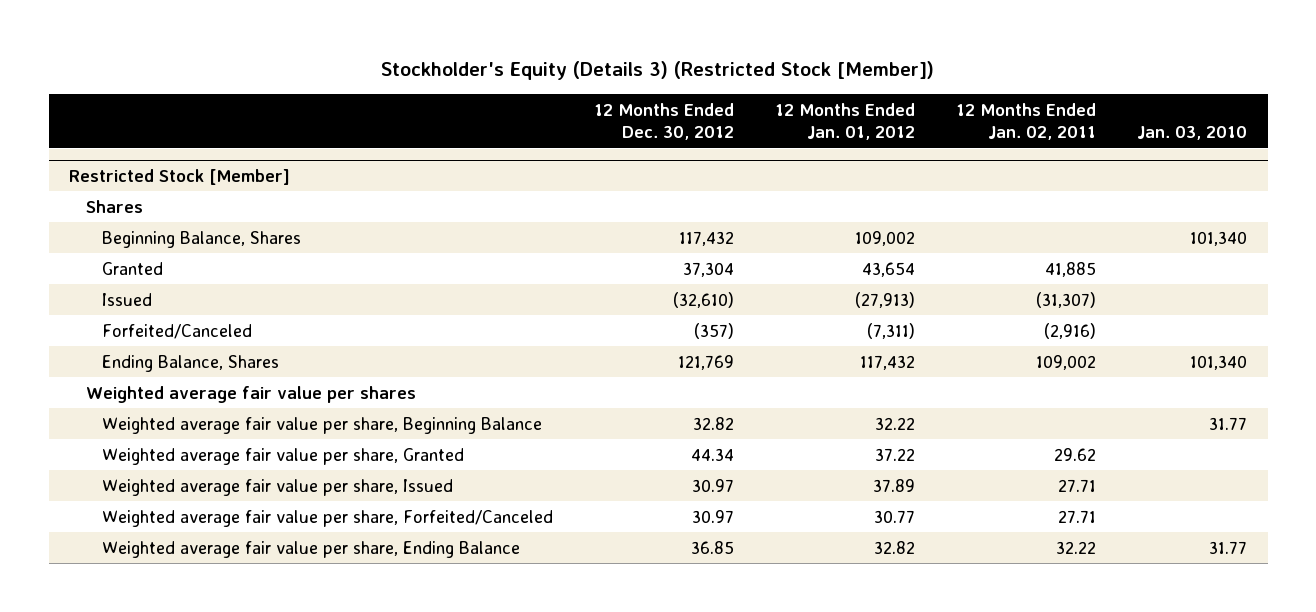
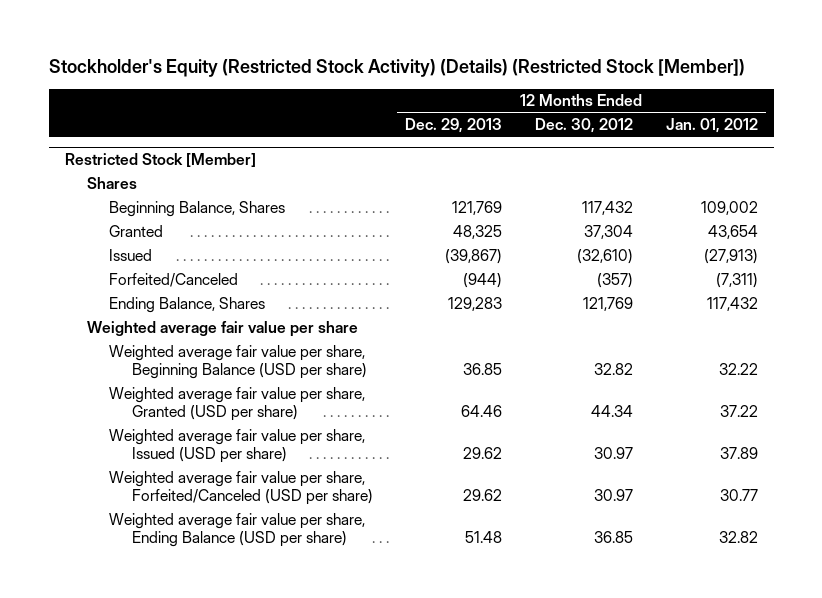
- Stockholder's Equity (Details 3) (Restricted Stock [Member])
+ Stockholder's Equity (Restricted Stock Activity) (Details) (Restricted Stock [Member])
- | 12 Months Ended Dec. 30, 2012 | 12 Months Ended Jan. 01, 2012 | 12 Months Ended Jan. 02, 2011 | Jan. 03, 2010
+ | 12 Months Ended Dec. 29, 2013 | 12 Months Ended Dec. 30, 2012 | 12 Months Ended Jan. 01, 2012
@ Restricted Stock [Member]
- Weighted average fair value per shares
- Weighted average fair value per share, Beginning Balance | 32.82 | 32.22 | | 31.77
- Weighted average fair value per share, Granted | 44.34 | 37.22 | 29.62 |
- Weighted average fair value per share, Issued | 30.97 | 37.89 | 27.71 |
- Weighted average fair value per share, Forfeited/Canceled | 30.97 | 30.77 | 27.71 |
- Weighted average fair value per share, Ending Balance | 36.85 | 32.82 | 32.22 | 31.77
+ Weighted average fair value per share
+ Weighted average fair value per share, Beginning Balance (USD per share) | 36.85 | 32.82 | 32.22
+ Weighted average fair value per share, Granted (USD per share) | 64.46 | 44.34 | 37.22
+ Weighted average fair value per share, Issued (USD per share) | 29.62 | 30.97 | 37.89
+ Weighted average fair value per share, Forfeited/Canceled (USD per share) | 29.62 | 30.97 | 30.77
+ Weighted average fair value per share, Ending Balance (USD per share) | 51.48 | 36.85 | 32.82

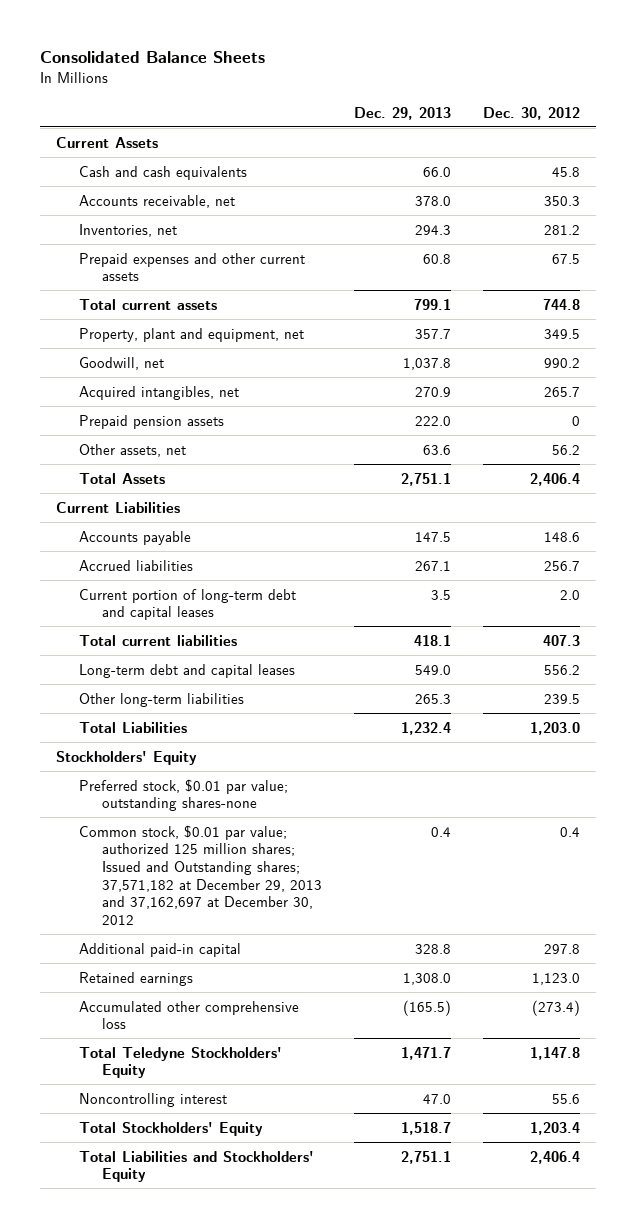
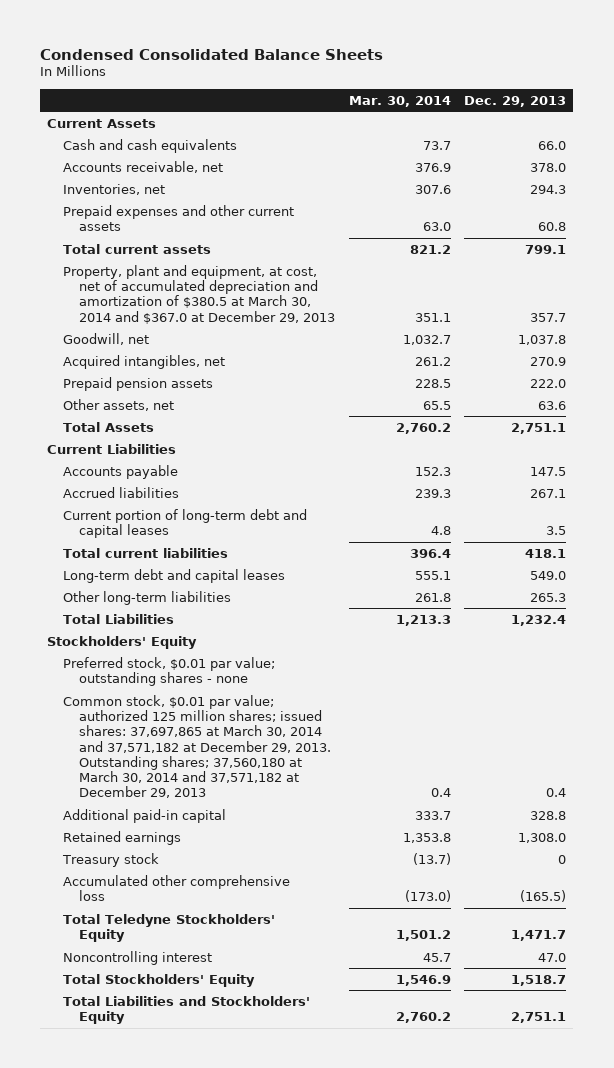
- Consolidated Balance Sheets
+ Condensed Consolidated Balance Sheets
- | Dec. 29, 2013 | Dec. 30, 2012
+ | Mar. 30, 2014 | Dec. 29, 2013
- Property, plant and equipment, net | 357.7 | 349.5
+ Property, plant and equipment, at cost, net of accumulated depreciation and amortization of $380.5 at March 30, 2014 and $367.0 at December 29, 2013 | 351.1 | 357.7
- Preferred stock, $0.01 par value; outstanding shares-none
- Common stock, $0.01 par value; authorized 125 million shares; Issued and Outstanding shares; 37,571,182 at December 29, 2013 and 37,162,697 at December 30, 2012 | 0.4 | 0.4
+ Preferred stock, $0.01 par value; outstanding shares - none
+ Common stock, $0.01 par value; authorized 125 million shares; issued shares: 37,697,865 at March 30, 2014 and 37,571,182 at December 29, 2013. Outstanding shares; 37,560,180 at March 30, 2014 and 37,571,182 at December 29, 2013 | 0.4 | 0.4
+ Treasury stock | (13.7) | 0

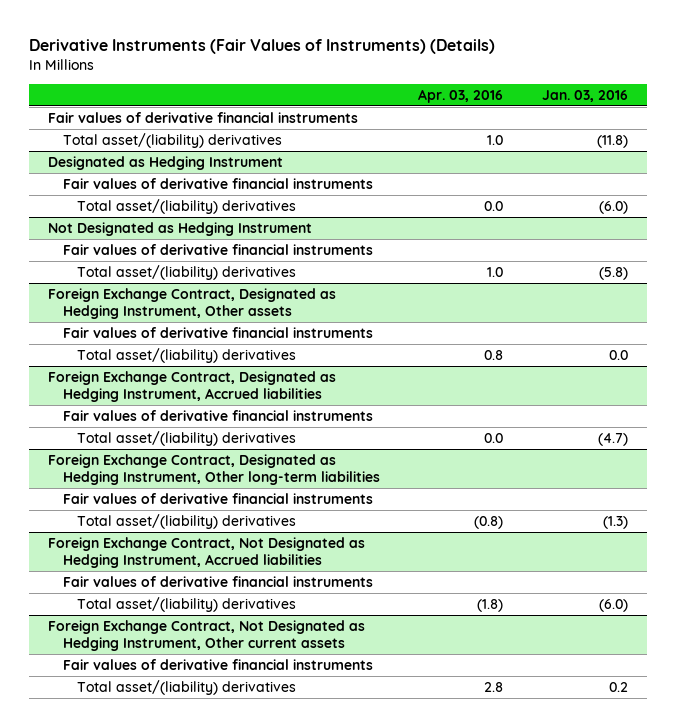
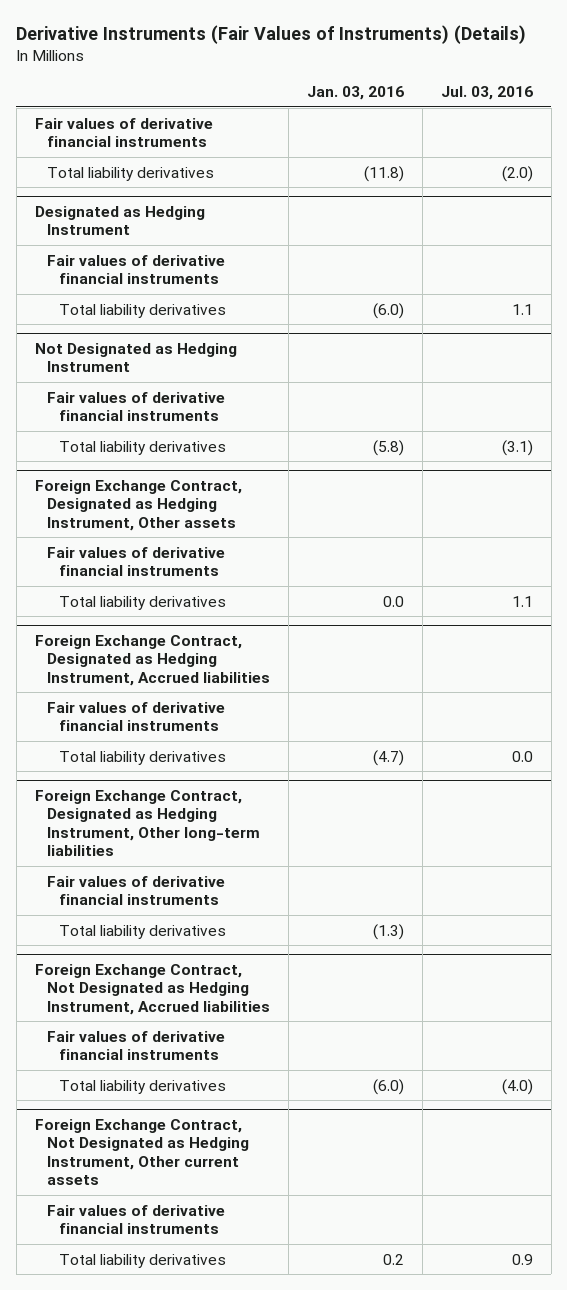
- | Apr. 03, 2016 | Jan. 03, 2016
+ | Jan. 03, 2016 | Jul. 03, 2016
- Total asset/(liability) derivatives | 1.0 | (11.8)
+ Total liability derivatives | (11.8) | (2.0)
@ Designated as Hedging Instrument
- Total asset/(liability) derivatives | 0.0 | (6.0)
+ Total liability derivatives | (6.0) | 1.1
@ Not Designated as Hedging Instrument
- Total asset/(liability) derivatives | 1.0 | (5.8)
+ Total liability derivatives | (5.8) | (3.1)
@ Foreign Exchange Contract, Designated as Hedging Instrument, Other assets
- Total asset/(liability) derivatives | 0.8 | 0.0
+ Total liability derivatives | 0.0 | 1.1
@ Foreign Exchange Contract, Designated as Hedging Instrument, Accrued liabilities
- Total asset/(liability) derivatives | 0.0 | (4.7)
+ Total liability derivatives | (4.7) | 0.0
@ Foreign Exchange Contract, Designated as Hedging Instrument, Other long-term liabilities
- Total asset/(liability) derivatives | (0.8) | (1.3)
+ Total liability derivatives | (1.3) |
@ Foreign Exchange Contract, Not Designated as Hedging Instrument, Accrued liabilities
- Total asset/(liability) derivatives | (1.8) | (6.0)
+ Total liability derivatives | (6.0) | (4.0)
@ Foreign Exchange Contract, Not Designated as Hedging Instrument, Other current assets
- Total asset/(liability) derivatives | 2.8 | 0.2
+ Total liability derivatives | 0.2 | 0.9

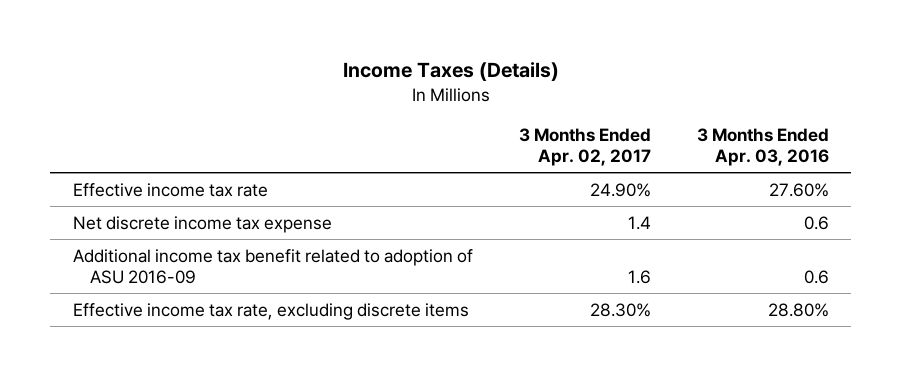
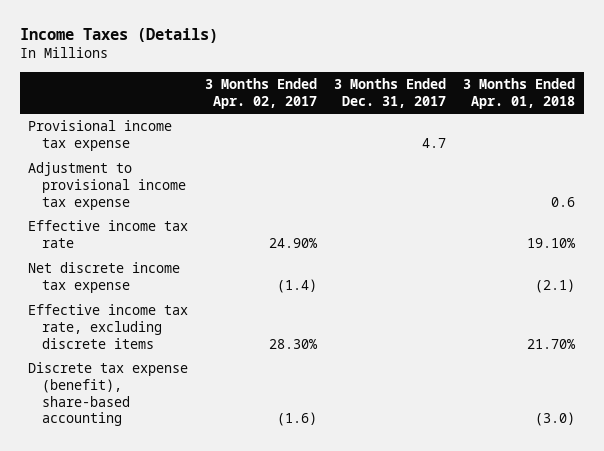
- | 3 Months Ended Apr. 02, 2017 | 3 Months Ended Apr. 03, 2016
+ | 3 Months Ended Apr. 02, 2017 | 3 Months Ended Dec. 31, 2017 | 3 Months Ended Apr. 01, 2018
+ Provisional income tax expense | | 4.7 |
+ Adjustment to provisional income tax expense | | | 0.6
- Net discrete income tax expense | 1.4 | 0.6
- Additional income tax benefit related to adoption of ASU 2016-09 | 1.6 | 0.6
+ Net discrete income tax expense | (1.4) | | (2.1)
+ Discrete tax expense (benefit), share-based accounting | (1.6) | | (3.0)

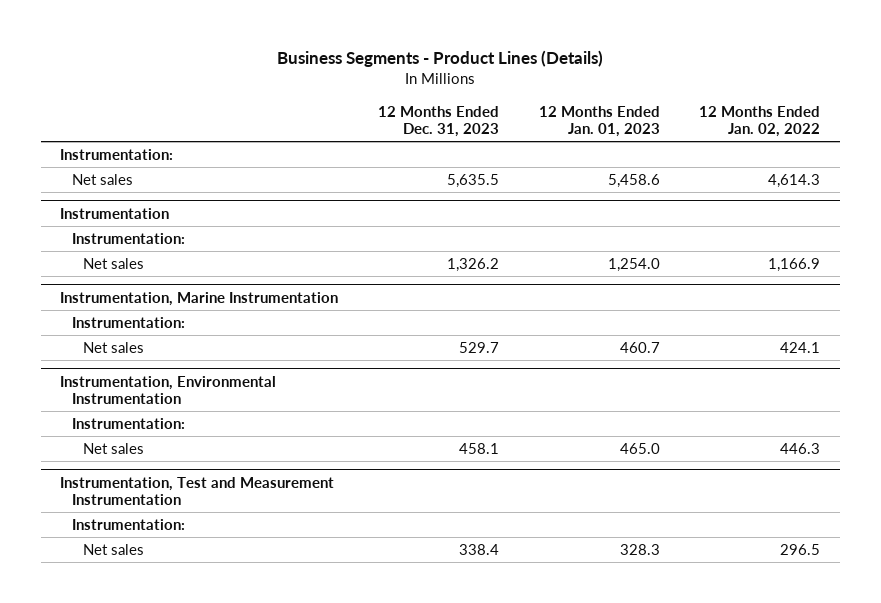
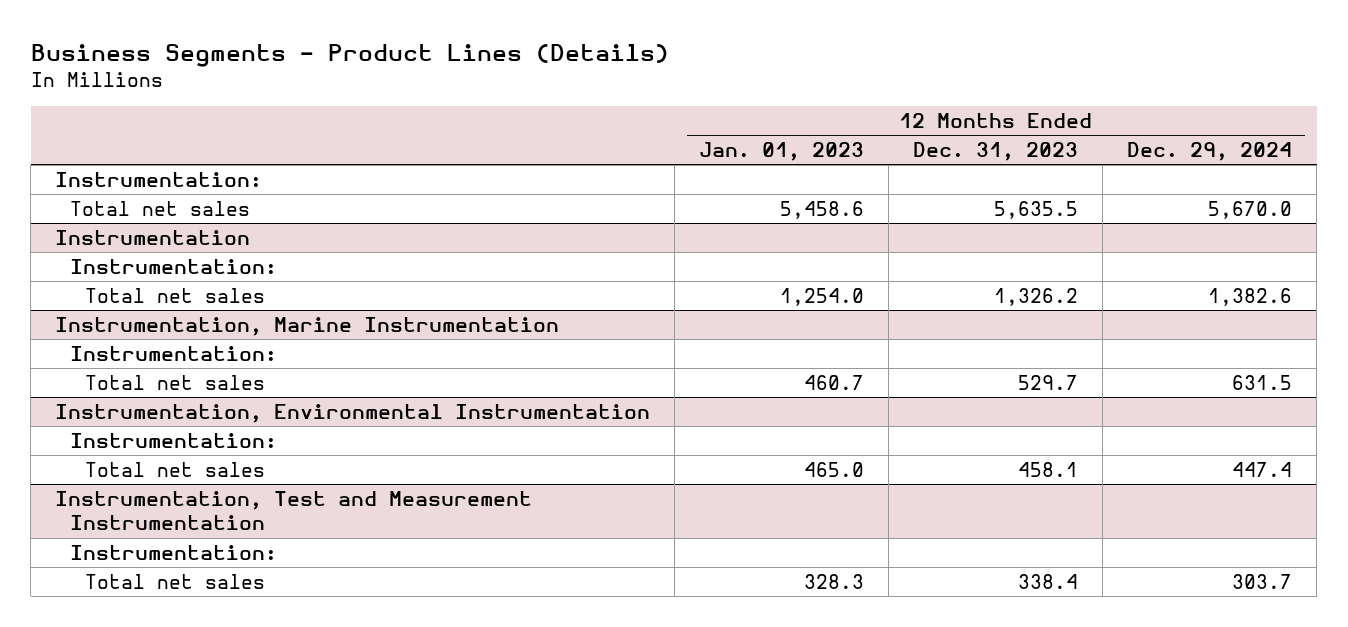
- | 12 Months Ended Dec. 31, 2023 | 12 Months Ended Jan. 01, 2023 | 12 Months Ended Jan. 02, 2022
+ | 12 Months Ended Jan. 01, 2023 | 12 Months Ended Dec. 31, 2023 | 12 Months Ended Dec. 29, 2024
- Net sales | 5,635.5 | 5,458.6 | 4,614.3
+ Total net sales | 5,458.6 | 5,635.5 | 5,670.0
@ Instrumentation
- Net sales | 1,326.2 | 1,254.0 | 1,166.9
+ Total net sales | 1,254.0 | 1,326.2 | 1,382.6
@ Instrumentation, Marine Instrumentation
- Net sales | 529.7 | 460.7 | 424.1
+ Total net sales | 460.7 | 529.7 | 631.5
@ Instrumentation, Environmental Instrumentation
- Net sales | 458.1 | 465.0 | 446.3
+ Total net sales | 465.0 | 458.1 | 447.4
@ Instrumentation, Test and Measurement Instrumentation
- Net sales | 338.4 | 328.3 | 296.5
+ Total net sales | 328.3 | 338.4 | 303.7

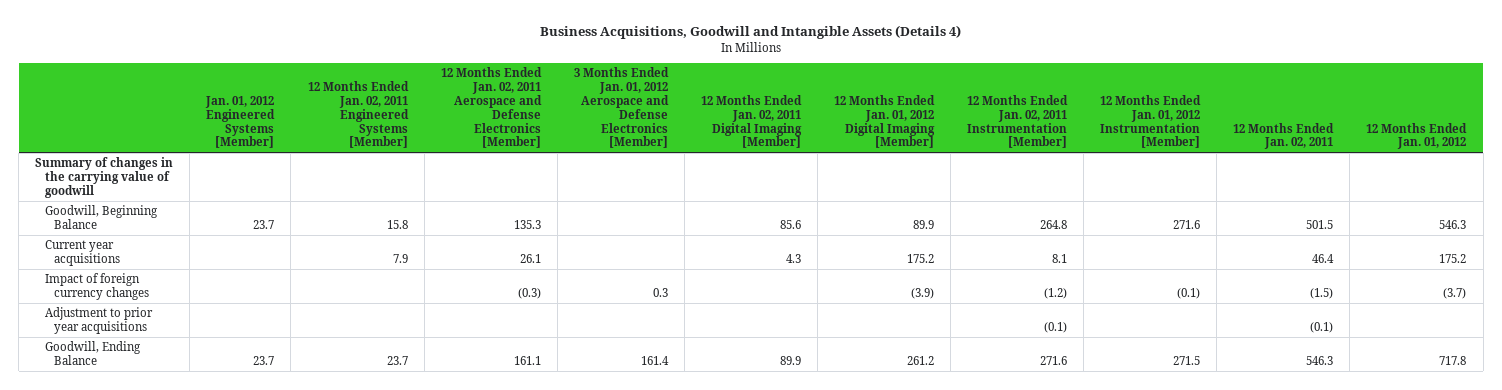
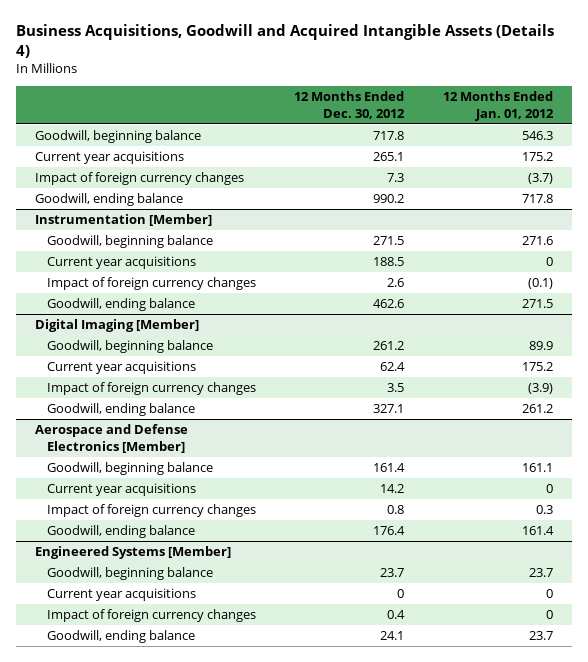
- Business Acquisitions, Goodwill and Intangible Assets (Details 4)
+ Business Acquisitions, Goodwill and Acquired Intangible Assets (Details 4)
- | Jan. 01, 2012 Engineered Systems [Member] | 12 Months Ended Jan. 02, 2011 Engineered Systems [Member] | 12 Months Ended Jan. 02, 2011 Aerospace and Defense Electronics [Member] | 3 Months Ended Jan. 01, 2012 Aerospace and Defense Electronics [Member] | 12 Months Ended Jan. 02, 2011 Digital Imaging [Member] | 12 Months Ended Jan. 01, 2012 Digital Imaging [Member] | 12 Months Ended Jan. 02, 2011 Instrumentation [Member] | 12 Months Ended Jan. 01, 2012 Instrumentation [Member] | 12 Months Ended Jan. 02, 2011 | 12 Months Ended Jan. 01, 2012
+ | 12 Months Ended Dec. 30, 2012 | 12 Months Ended Jan. 01, 2012
- Summary of changes in the carrying value of goodwill
- Goodwill, Beginning Balance | 23.7 | 15.8 | 135.3 | | 85.6 | 89.9 | 264.8 | 271.6 | 501.5 | 546.3
+ Goodwill, beginning balance | 717.8 | 546.3
- Adjustment to prior year acquisitions | | | | | | | (0.1) | | (0.1) |
- Goodwill, Ending Balance | 23.7 | 23.7 | 161.1 | 161.4 | 89.9 | 261.2 | 271.6 | 271.5 | 546.3 | 717.8
+ Goodwill, ending balance | 990.2 | 717.8
+ Instrumentation [Member]
+ Goodwill, beginning balance | 271.5 | 271.6
+ Current year acquisitions | 188.5 | 0
+ Impact of foreign currency changes | 2.6 | (0.1)
+ Goodwill, ending balance | 462.6 | 271.5
+ Digital Imaging [Member]
+ Goodwill, beginning balance | 261.2 | 89.9
+ Current year acquisitions | 62.4 | 175.2
+ Impact of foreign currency changes | 3.5 | (3.9)
+ Goodwill, ending balance | 327.1 | 261.2
+ Aerospace and Defense Electronics [Member]
+ Goodwill, beginning balance | 161.4 | 161.1
+ Current year acquisitions | 14.2 | 0
+ Impact of foreign currency changes | 0.8 | 0.3
+ Goodwill, ending balance | 176.4 | 161.4
+ Engineered Systems [Member]
+ Goodwill, beginning balance | 23.7 | 23.7
+ Current year acquisitions | 0 | 0
+ Impact of foreign currency changes | 0.4 | 0
+ Goodwill, ending balance | 24.1 | 23.7

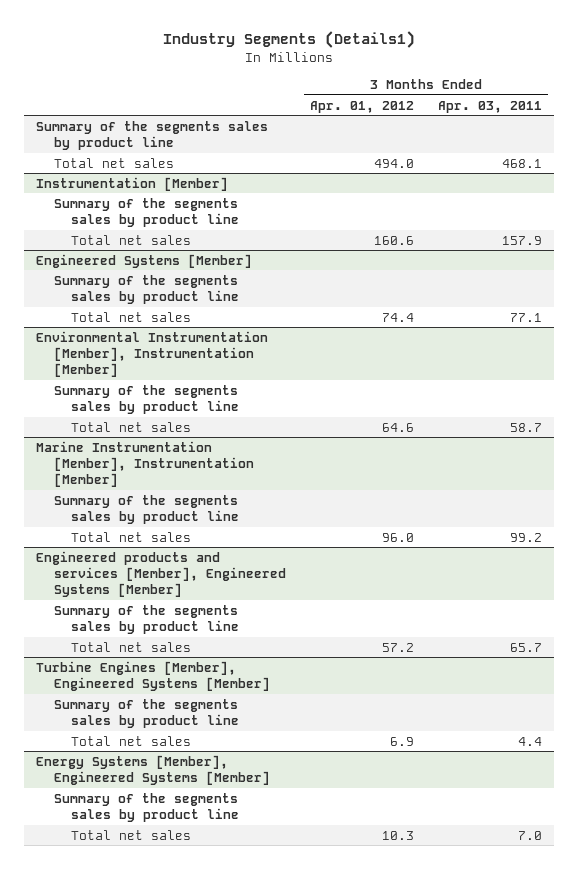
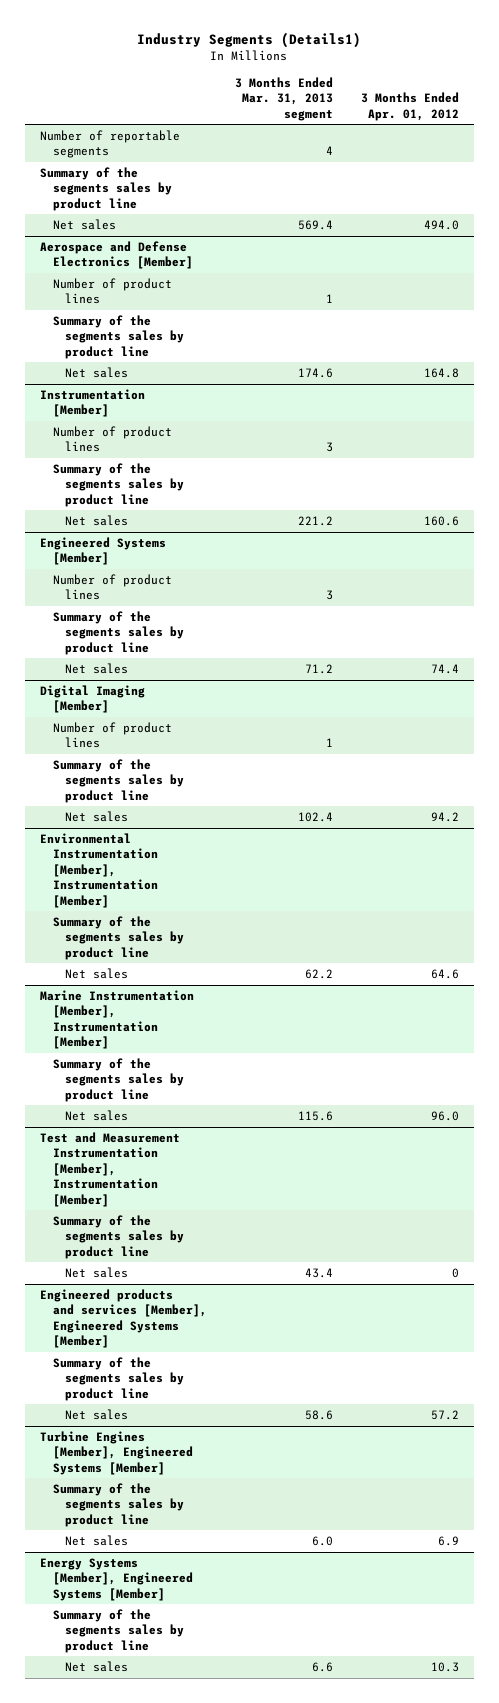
- | 3 Months Ended Apr. 01, 2012 | 3 Months Ended Apr. 03, 2011
+ | 3 Months Ended Mar. 31, 2013 segment | 3 Months Ended Apr. 01, 2012
+ Number of reportable segments | 4 |
- Total net sales | 494.0 | 468.1
+ Net sales | 569.4 | 494.0
+ Aerospace and Defense Electronics [Member]
+ Number of product lines | 1 |
+ Summary of the segments sales by product line
+ Net sales | 174.6 | 164.8
@ Instrumentation [Member]
+ Number of product lines | 3 |
- Total net sales | 160.6 | 157.9
+ Net sales | 221.2 | 160.6
@ Engineered Systems [Member]
+ Number of product lines | 3 |
- Total net sales | 74.4 | 77.1
+ Net sales | 71.2 | 74.4
+ Digital Imaging [Member]
+ Number of product lines | 1 |
+ Summary of the segments sales by product line
+ Net sales | 102.4 | 94.2
@ Environmental Instrumentation [Member], Instrumentation [Member]
- Total net sales | 64.6 | 58.7
+ Net sales | 62.2 | 64.6
@ Marine Instrumentation [Member], Instrumentation [Member]
- Total net sales | 96.0 | 99.2
+ Net sales | 115.6 | 96.0
+ Test and Measurement Instrumentation [Member], Instrumentation [Member]
+ Summary of the segments sales by product line
+ Net sales | 43.4 | 0
@ Engineered products and services [Member], Engineered Systems [Member]
- Total net sales | 57.2 | 65.7
+ Net sales | 58.6 | 57.2
@ Turbine Engines [Member], Engineered Systems [Member]
- Total net sales | 6.9 | 4.4
+ Net sales | 6.0 | 6.9
@ Energy Systems [Member], Engineered Systems [Member]
- Total net sales | 10.3 | 7.0
+ Net sales | 6.6 | 10.3

